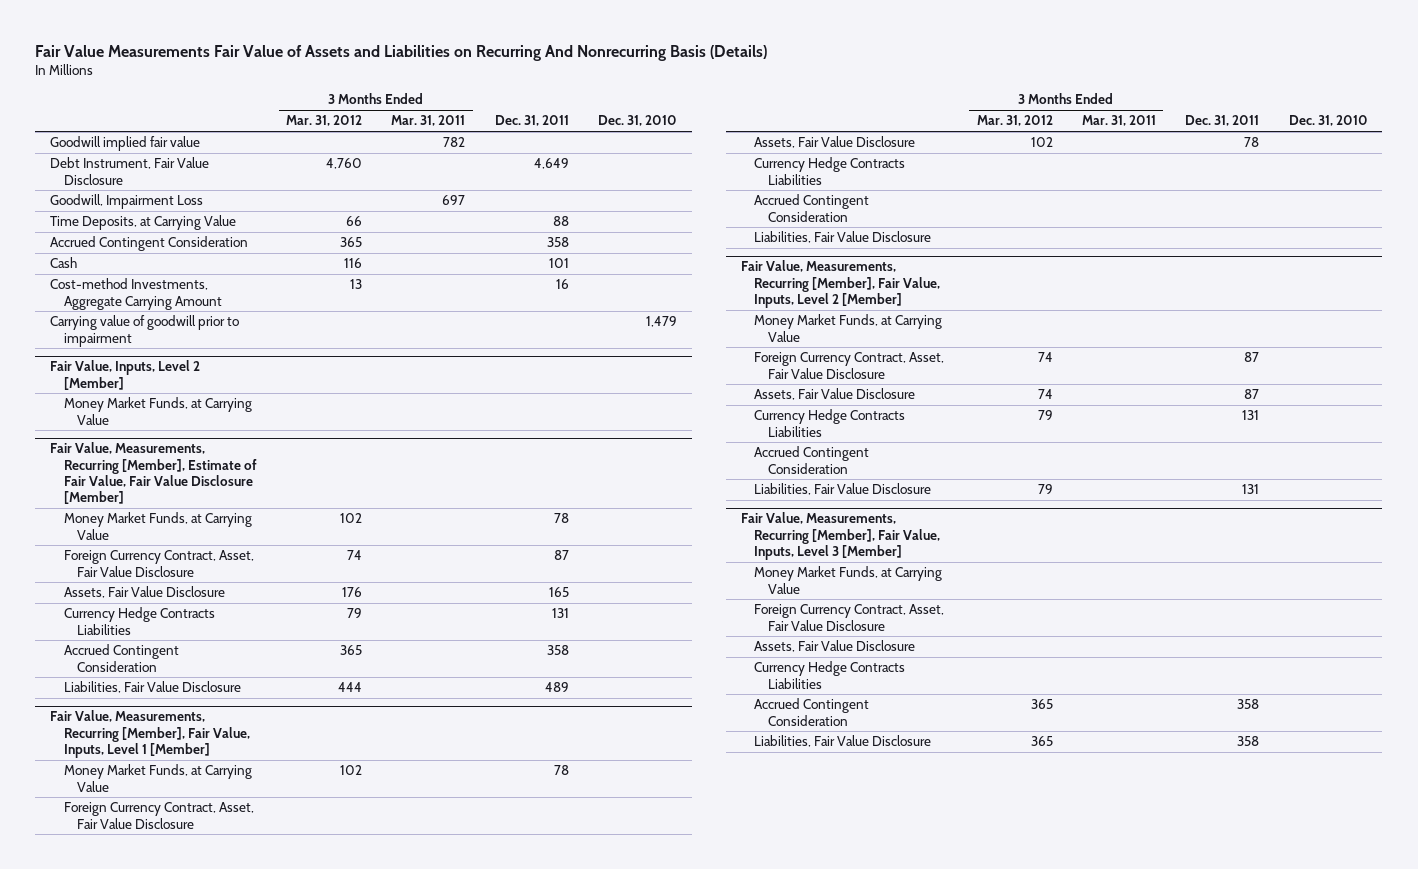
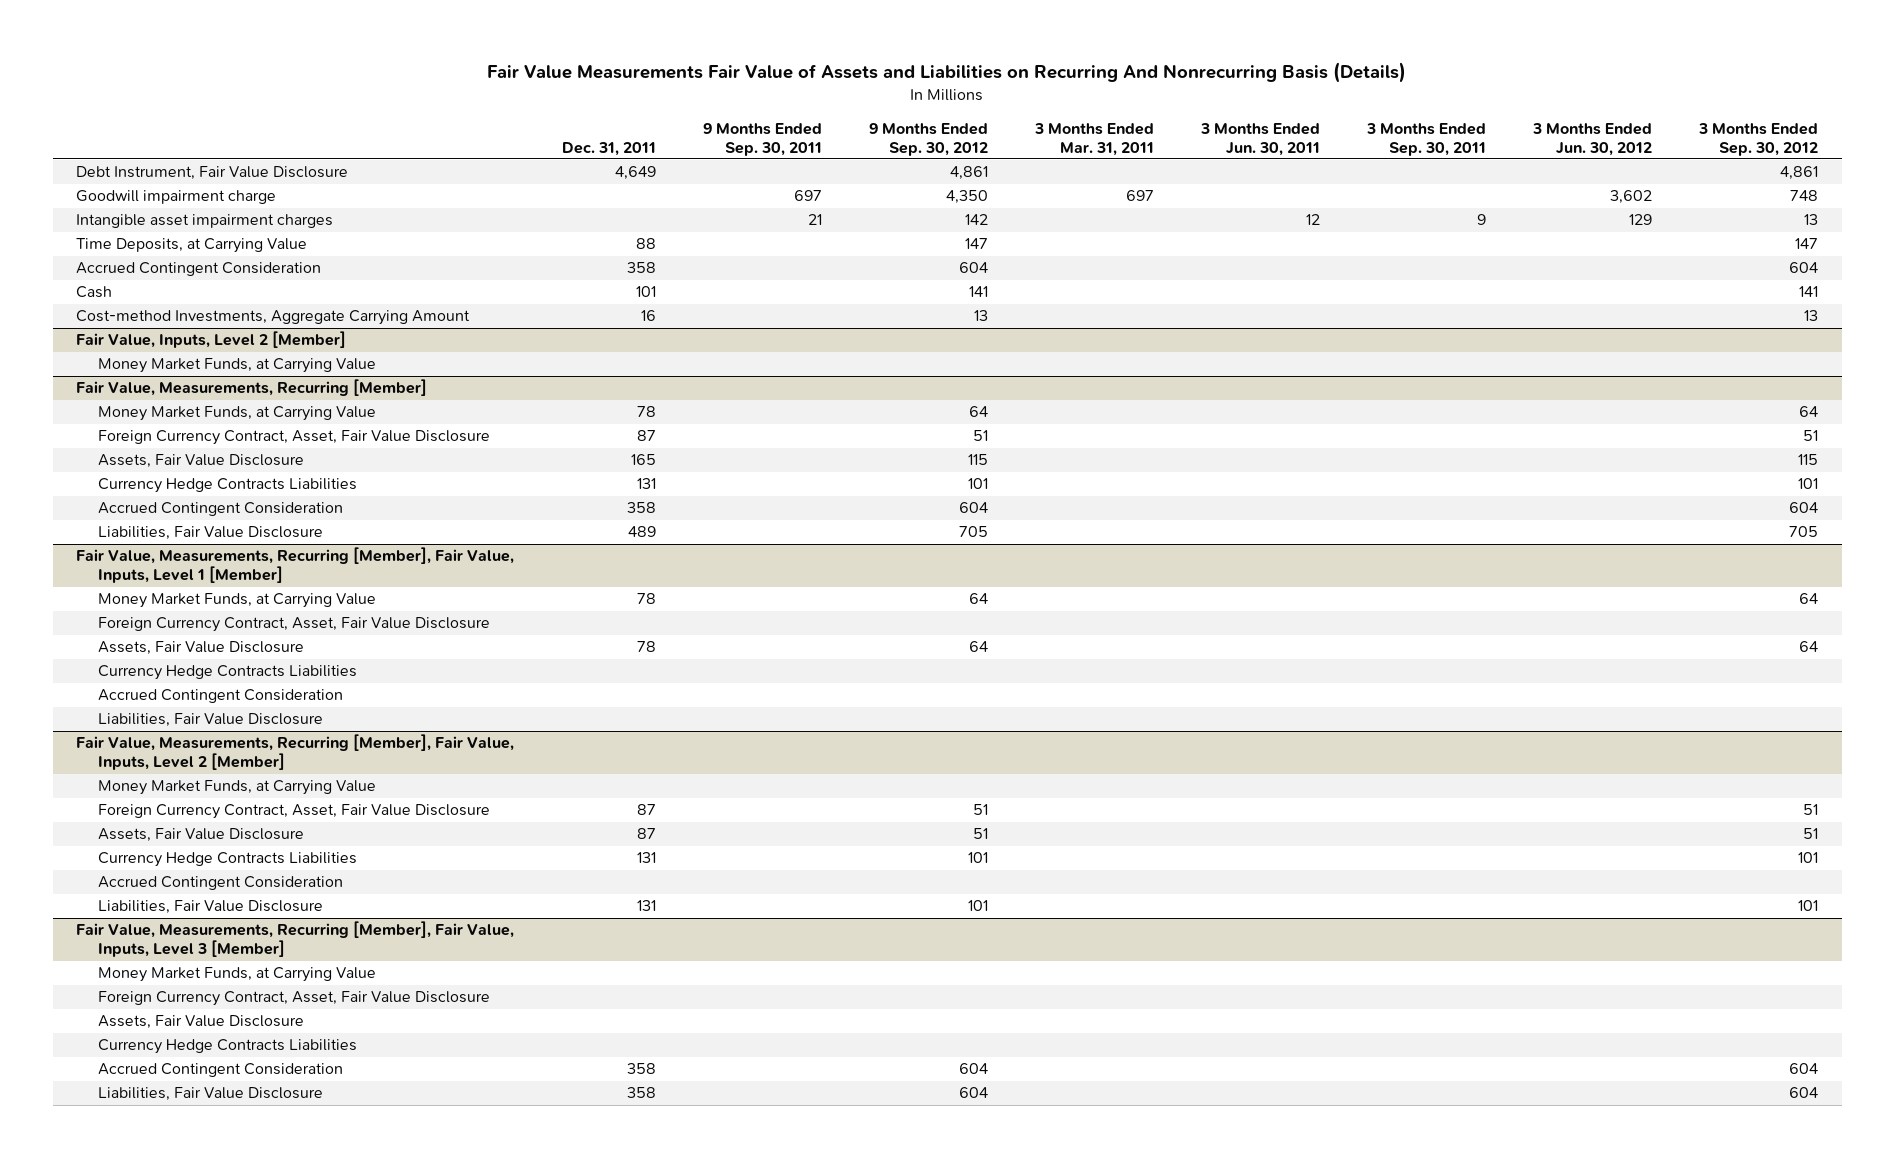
- | 3 Months Ended Mar. 31, 2012 | 3 Months Ended Mar. 31, 2011 | Dec. 31, 2011 | Dec. 31, 2010
+ | Dec. 31, 2011 | 9 Months Ended Sep. 30, 2011 | 9 Months Ended Sep. 30, 2012 | 3 Months Ended Mar. 31, 2011 | 3 Months Ended Jun. 30, 2011 | 3 Months Ended Sep. 30, 2011 | 3 Months Ended Jun. 30, 2012 | 3 Months Ended Sep. 30, 2012
- Goodwill implied fair value | | 782 | |
- Goodwill, Impairment Loss | | 697 | |
+ Goodwill impairment charge | | 697 | 4,350 | 697 | | | 3,602 | 748
+ Intangible asset impairment charges | | 21 | 142 | | 12 | 9 | 129 | 13
- Carrying value of goodwill prior to impairment | | | | 1,479
- Fair Value, Measurements, Recurring [Member], Estimate of Fair Value, Fair Value Disclosure [Member]
+ Fair Value, Measurements, Recurring [Member]

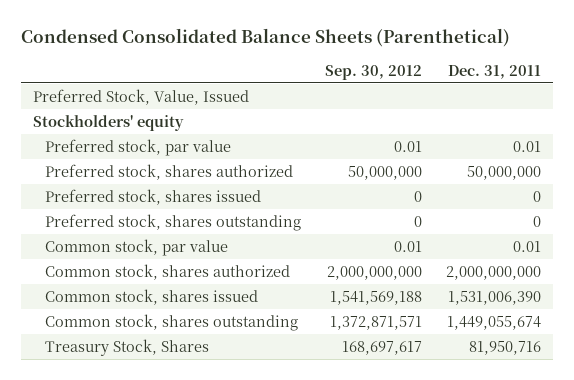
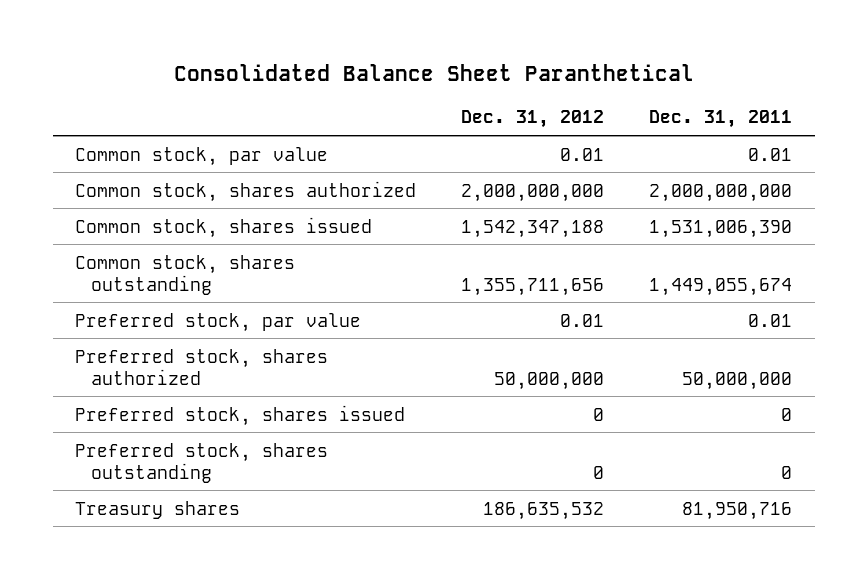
- Condensed Consolidated Balance Sheets (Parenthetical)
+ Consolidated Balance Sheet Paranthetical
- | Sep. 30, 2012 | Dec. 31, 2011
+ | Dec. 31, 2012 | Dec. 31, 2011
- Preferred Stock, Value, Issued
- Stockholders' equity
- Treasury Stock, Shares | 168,697,617 | 81,950,716
moved down: Preferred stock, par value | 0.01 | 0.01
moved down: Preferred stock, shares authorized | 50,000,000 | 50,000,000
moved down: Preferred stock, shares issued | 0 | 0
moved down: Preferred stock, shares outstanding | 0 | 0
+ Treasury shares | 186,635,532 | 81,950,716

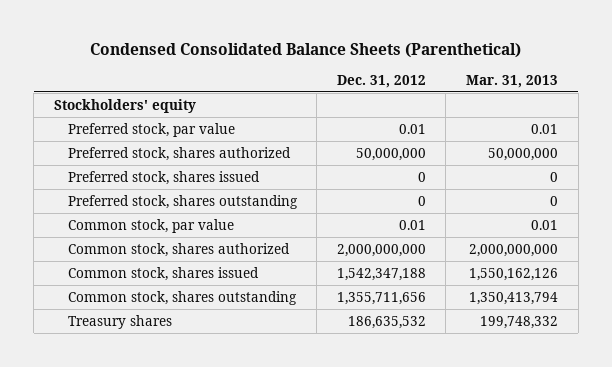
- Consolidated Balance Sheet Paranthetical
+ Condensed Consolidated Balance Sheets (Parenthetical)
- | Dec. 31, 2012 | Dec. 31, 2011
+ | Dec. 31, 2012 | Mar. 31, 2013
+ Stockholders' equity
moved down: Common stock, par value | 0.01 | 0.01
moved down: Common stock, shares authorized | 2,000,000,000 | 2,000,000,000
moved down: Common stock, shares issued | 1,542,347,188 | 1,550,162,126
moved down: Common stock, shares outstanding | 1,355,711,656 | 1,350,413,794

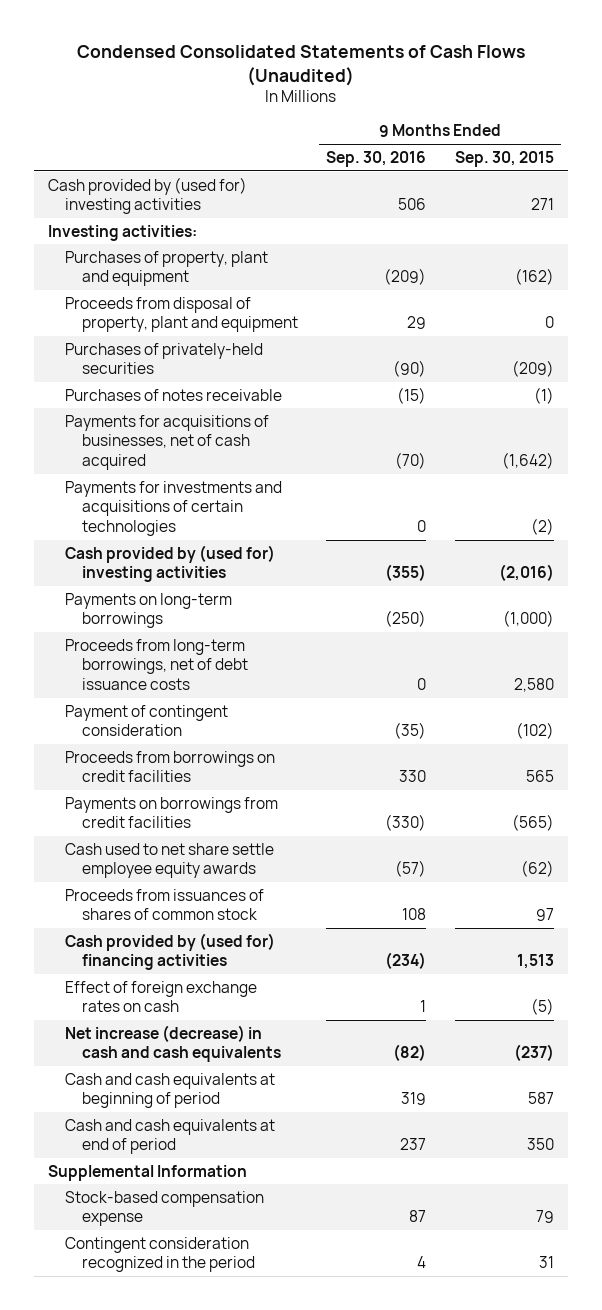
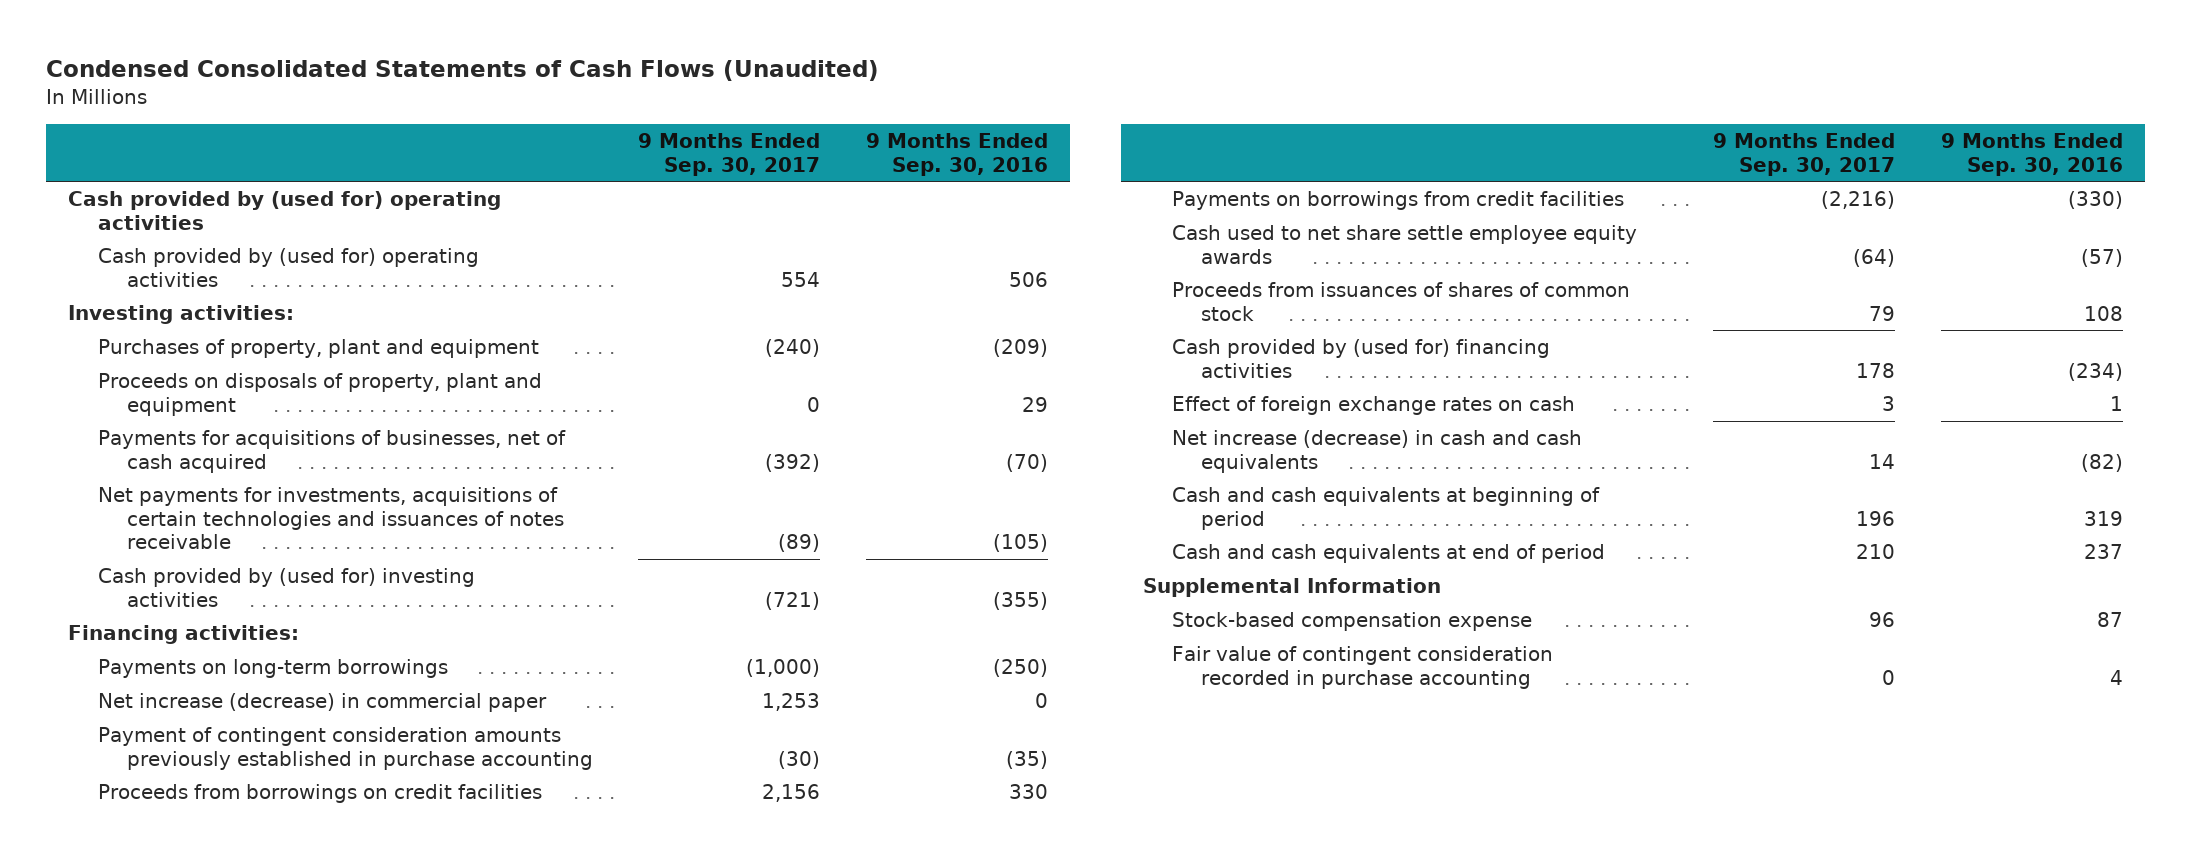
- | 9 Months Ended Sep. 30, 2016 | 9 Months Ended Sep. 30, 2015
+ | 9 Months Ended Sep. 30, 2017 | 9 Months Ended Sep. 30, 2016
- Cash provided by (used for) investing activities | 506 | 271
+ Cash provided by (used for) operating activities
+ Cash provided by (used for) operating activities | 554 | 506
- Proceeds from disposal of property, plant and equipment | 29 | 0
- Purchases of privately-held securities | (90) | (209)
- Purchases of notes receivable | (15) | (1)
+ Proceeds on disposals of property, plant and equipment | 0 | 29
- Payments for investments and acquisitions of certain technologies | 0 | (2)
+ Net payments for investments, acquisitions of certain technologies and issuances of notes receivable | (89) | (105)
+ Financing activities:
- Proceeds from long-term borrowings, net of debt issuance costs | 0 | 2,580
- Payment of contingent consideration | (35) | (102)
+ Net increase (decrease) in commercial paper | 1,253 | 0
+ Payment of contingent consideration amounts previously established in purchase accounting | (30) | (35)
- Contingent consideration recognized in the period | 4 | 31
+ Fair value of contingent consideration recorded in purchase accounting | 0 | 4

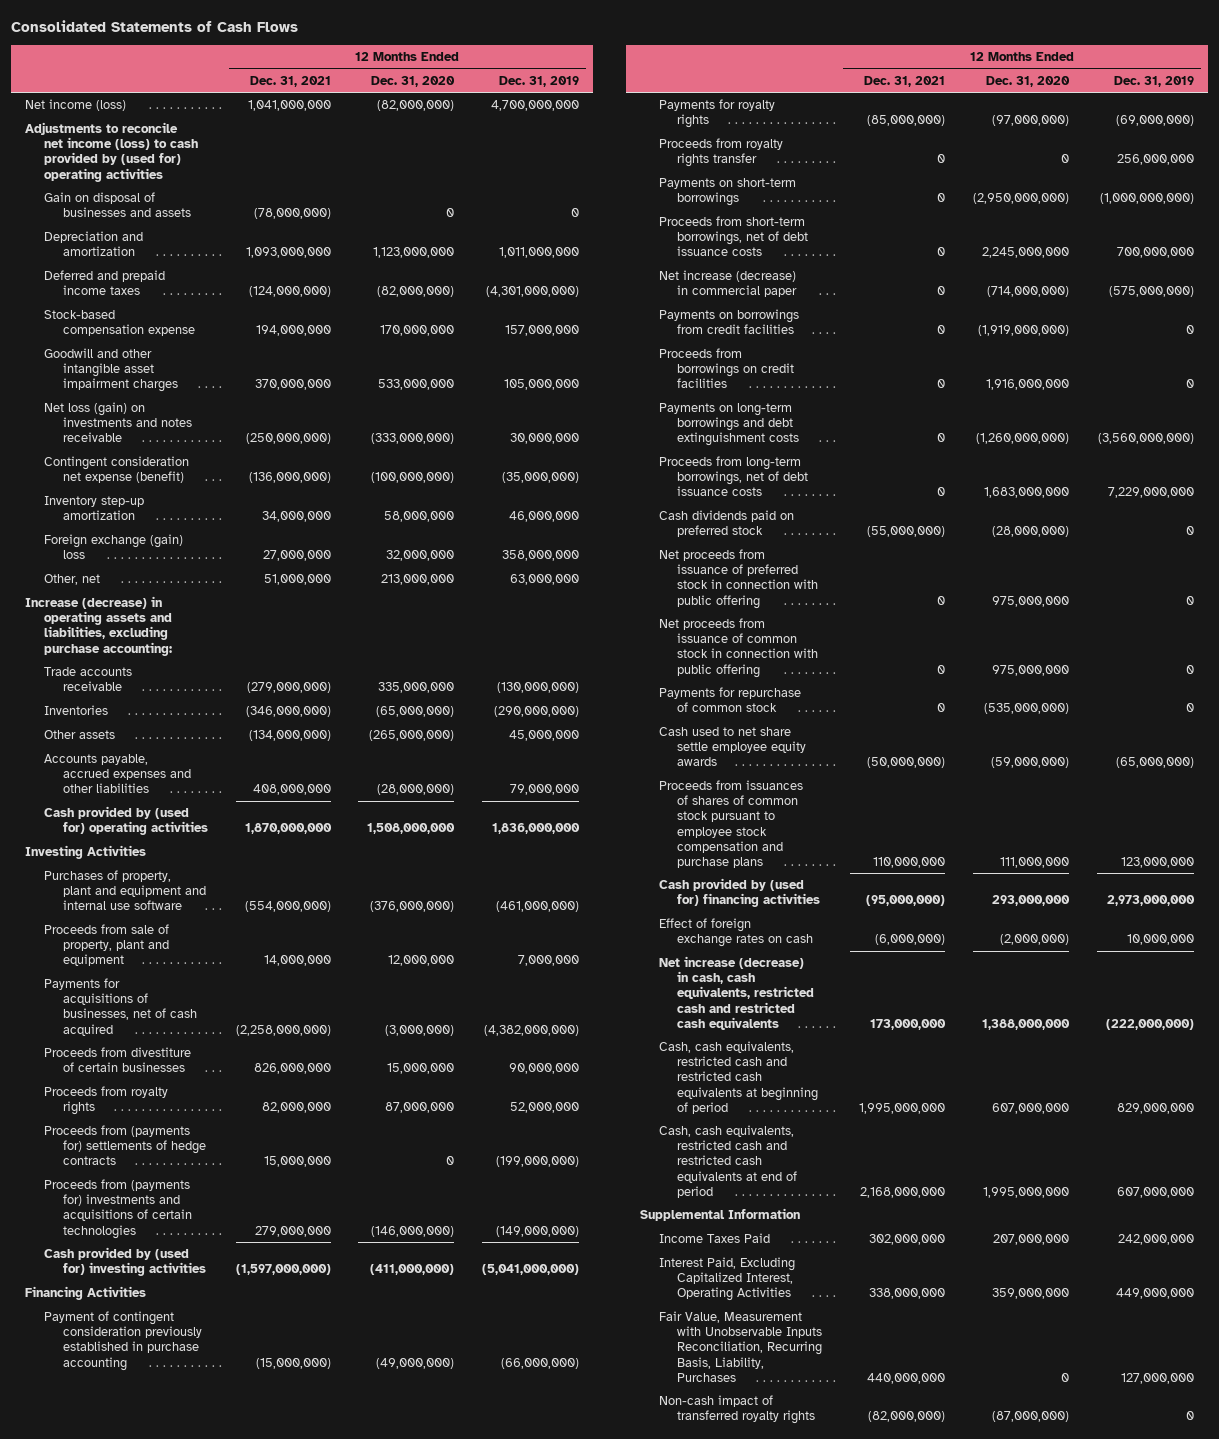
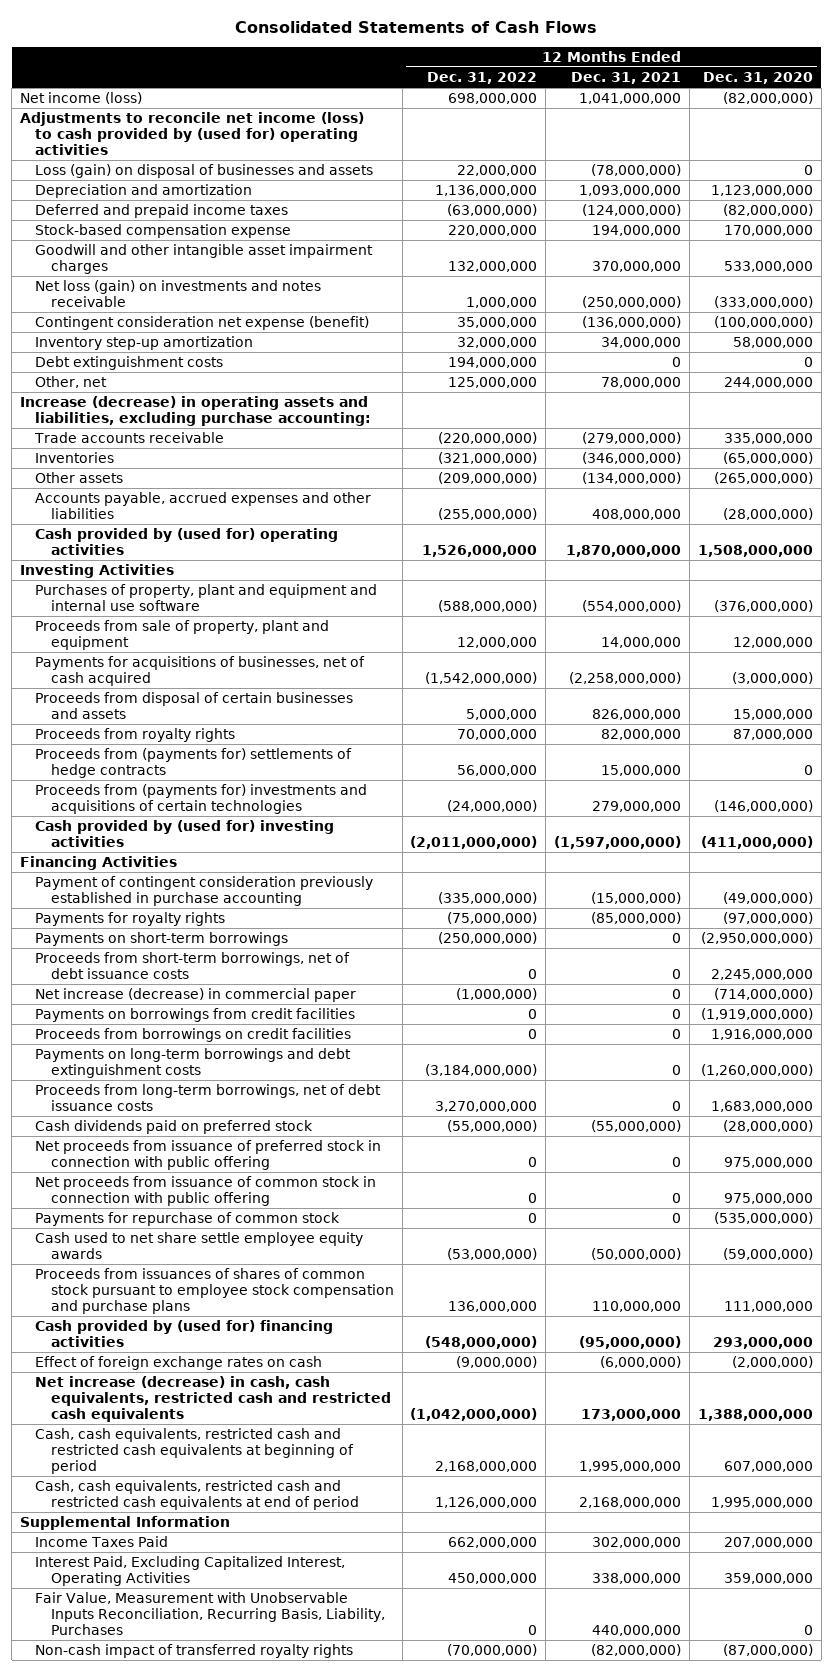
- | 12 Months Ended Dec. 31, 2021 | 12 Months Ended Dec. 31, 2020 | 12 Months Ended Dec. 31, 2019
+ | 12 Months Ended Dec. 31, 2022 | 12 Months Ended Dec. 31, 2021 | 12 Months Ended Dec. 31, 2020
- Gain on disposal of businesses and assets | (78,000,000) | 0 | 0
+ Loss (gain) on disposal of businesses and assets | 22,000,000 | (78,000,000) | 0
- Foreign exchange (gain) loss | 27,000,000 | 32,000,000 | 358,000,000
- Other, net | 51,000,000 | 213,000,000 | 63,000,000
+ Debt extinguishment costs | 194,000,000 | 0 | 0
+ Other, net | 125,000,000 | 78,000,000 | 244,000,000
- Proceeds from divestiture of certain businesses | 826,000,000 | 15,000,000 | 90,000,000
+ Proceeds from disposal of certain businesses and assets | 5,000,000 | 826,000,000 | 15,000,000
- Proceeds from royalty rights transfer | 0 | 0 | 256,000,000

